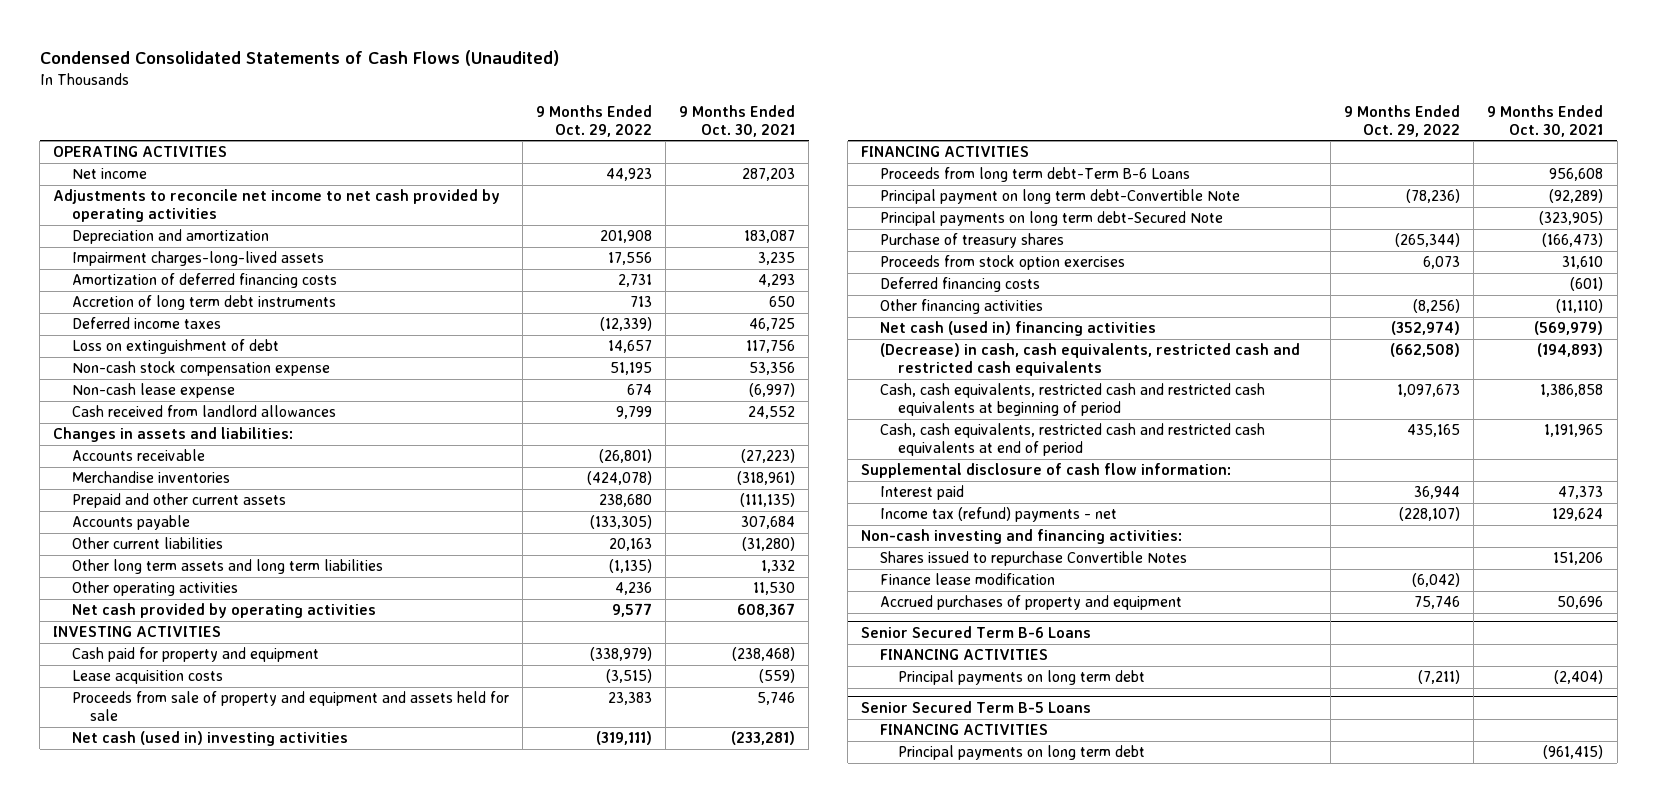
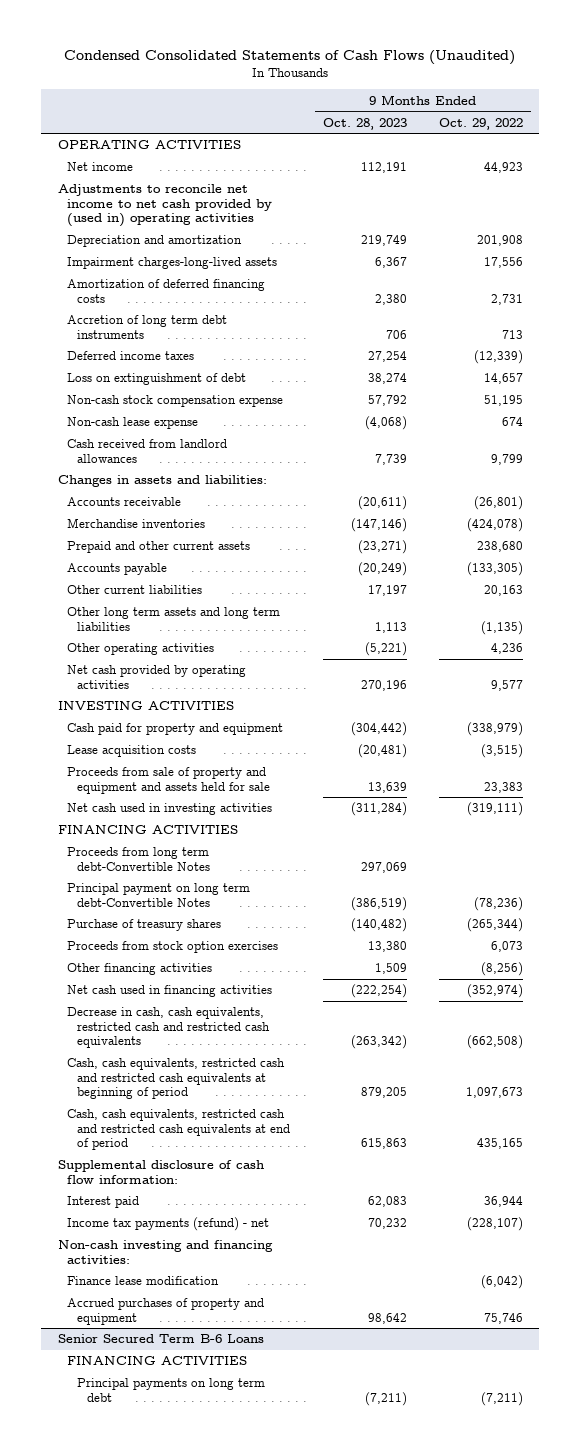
- | 9 Months Ended Oct. 29, 2022 | 9 Months Ended Oct. 30, 2021
+ | 9 Months Ended Oct. 28, 2023 | 9 Months Ended Oct. 29, 2022
- Adjustments to reconcile net income to net cash provided by operating activities
+ Adjustments to reconcile net income to net cash provided by (used in) operating activities
- Net cash (used in) investing activities | (319,111) | (233,281)
+ Net cash used in investing activities | (311,284) | (319,111)
- Proceeds from long term debt-Term B-6 Loans | | 956,608
- Principal payment on long term debt-Convertible Note | (78,236) | (92,289)
- Principal payments on long term debt-Secured Note | | (323,905)
+ Proceeds from long term debt-Convertible Notes | 297,069 |
+ Principal payment on long term debt-Convertible Notes | (386,519) | (78,236)
- Deferred financing costs | | (601)
- Net cash (used in) financing activities | (352,974) | (569,979)
- (Decrease) in cash, cash equivalents, restricted cash and restricted cash equivalents | (662,508) | (194,893)
+ Net cash used in financing activities | (222,254) | (352,974)
+ Decrease in cash, cash equivalents, restricted cash and restricted cash equivalents | (263,342) | (662,508)
- Income tax (refund) payments - net | (228,107) | 129,624
+ Income tax payments (refund) - net | 70,232 | (228,107)
- Shares issued to repurchase Convertible Notes | | 151,206
- Senior Secured Term B-5 Loans
- FINANCING ACTIVITIES
- Principal payments on long term debt | | (961,415)

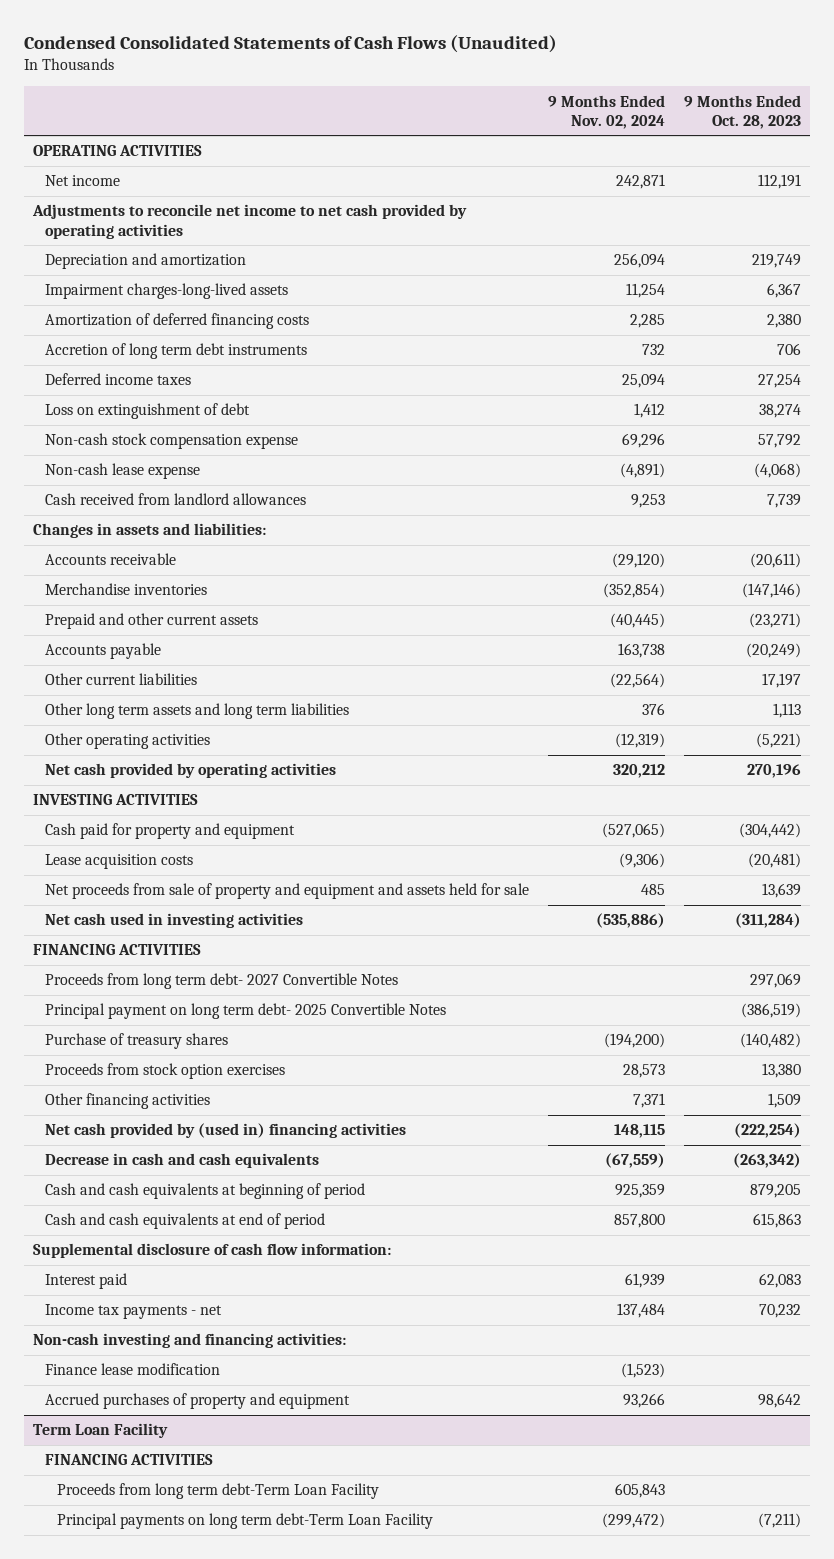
- | 9 Months Ended Oct. 28, 2023 | 9 Months Ended Oct. 29, 2022
+ | 9 Months Ended Nov. 02, 2024 | 9 Months Ended Oct. 28, 2023
- Adjustments to reconcile net income to net cash provided by (used in) operating activities
+ Adjustments to reconcile net income to net cash provided by operating activities
- Proceeds from sale of property and equipment and assets held for sale | 13,639 | 23,383
+ Net proceeds from sale of property and equipment and assets held for sale | 485 | 13,639
- Proceeds from long term debt-Convertible Notes | 297,069 |
- Principal payment on long term debt-Convertible Notes | (386,519) | (78,236)
+ Proceeds from long term debt- 2027 Convertible Notes | | 297,069
+ Principal payment on long term debt- 2025 Convertible Notes | | (386,519)
- Net cash used in financing activities | (222,254) | (352,974)
- Decrease in cash, cash equivalents, restricted cash and restricted cash equivalents | (263,342) | (662,508)
- Cash, cash equivalents, restricted cash and restricted cash equivalents at beginning of period | 879,205 | 1,097,673
- Cash, cash equivalents, restricted cash and restricted cash equivalents at end of period | 615,863 | 435,165
+ Net cash provided by (used in) financing activities | 148,115 | (222,254)
+ Decrease in cash and cash equivalents | (67,559) | (263,342)
+ Cash and cash equivalents at beginning of period | 925,359 | 879,205
+ Cash and cash equivalents at end of period | 857,800 | 615,863
- Income tax payments (refund) - net | 70,232 | (228,107)
+ Income tax payments - net | 137,484 | 70,232
- Senior Secured Term B-6 Loans
+ Term Loan Facility
- Principal payments on long term debt | (7,211) | (7,211)
+ Proceeds from long term debt-Term Loan Facility | 605,843 |
+ Principal payments on long term debt-Term Loan Facility | (299,472) | (7,211)

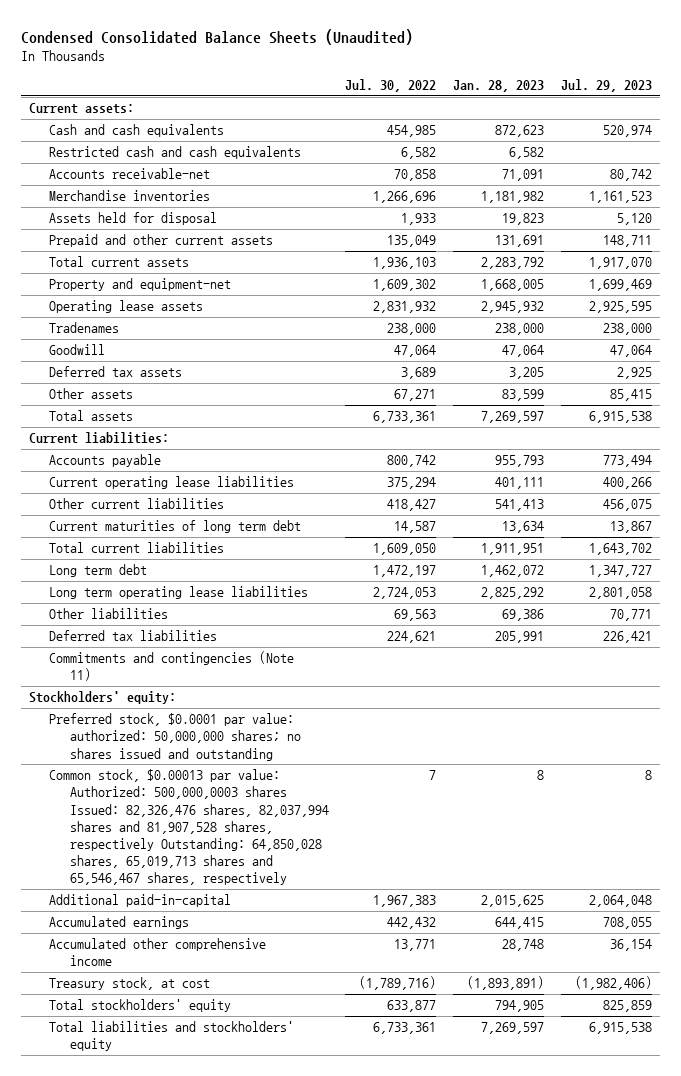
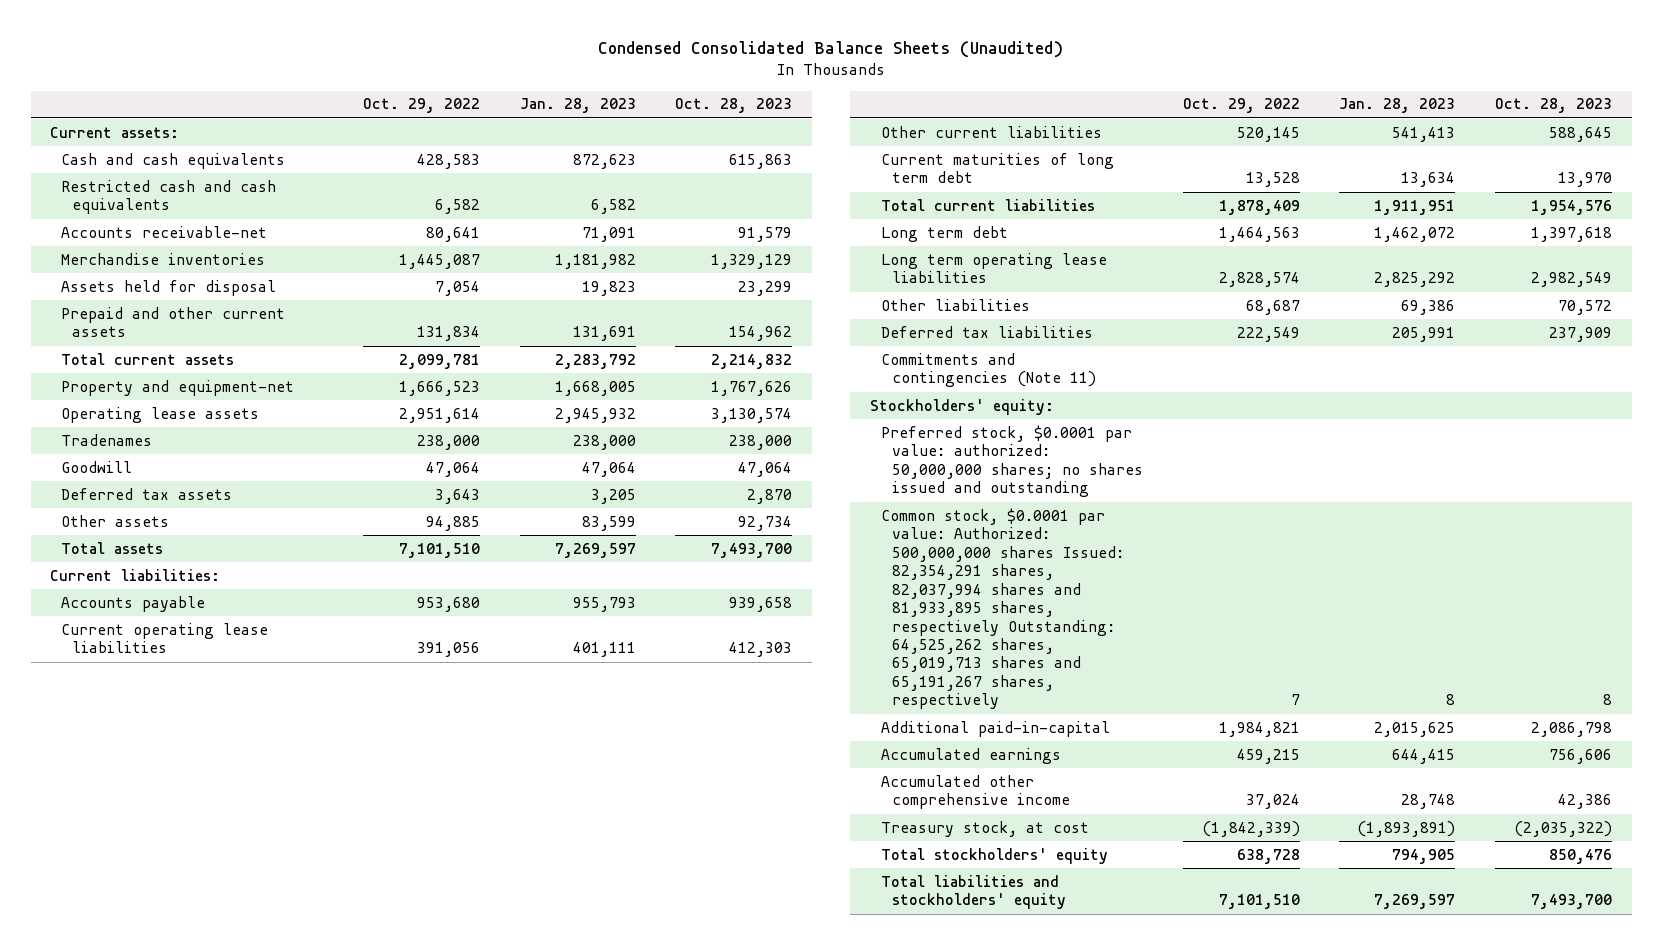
- | Jul. 30, 2022 | Jan. 28, 2023 | Jul. 29, 2023
+ | Oct. 29, 2022 | Jan. 28, 2023 | Oct. 28, 2023
- Common stock, $0.00013 par value: Authorized: 500,000,0003 shares Issued: 82,326,476 shares, 82,037,994 shares and 81,907,528 shares, respectively Outstanding: 64,850,028 shares, 65,019,713 shares and 65,546,467 shares, respectively | 7 | 8 | 8
+ Common stock, $0.0001 par value: Authorized: 500,000,000 shares Issued: 82,354,291 shares, 82,037,994 shares and 81,933,895 shares, respectively Outstanding: 64,525,262 shares, 65,019,713 shares and 65,191,267 shares, respectively | 7 | 8 | 8

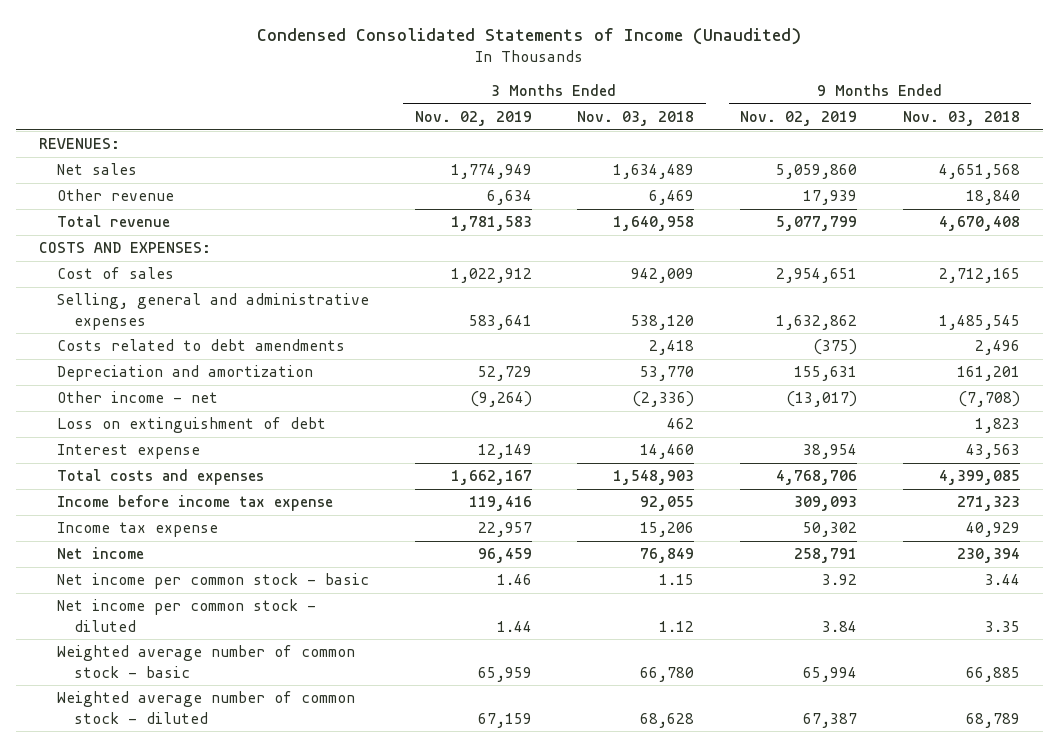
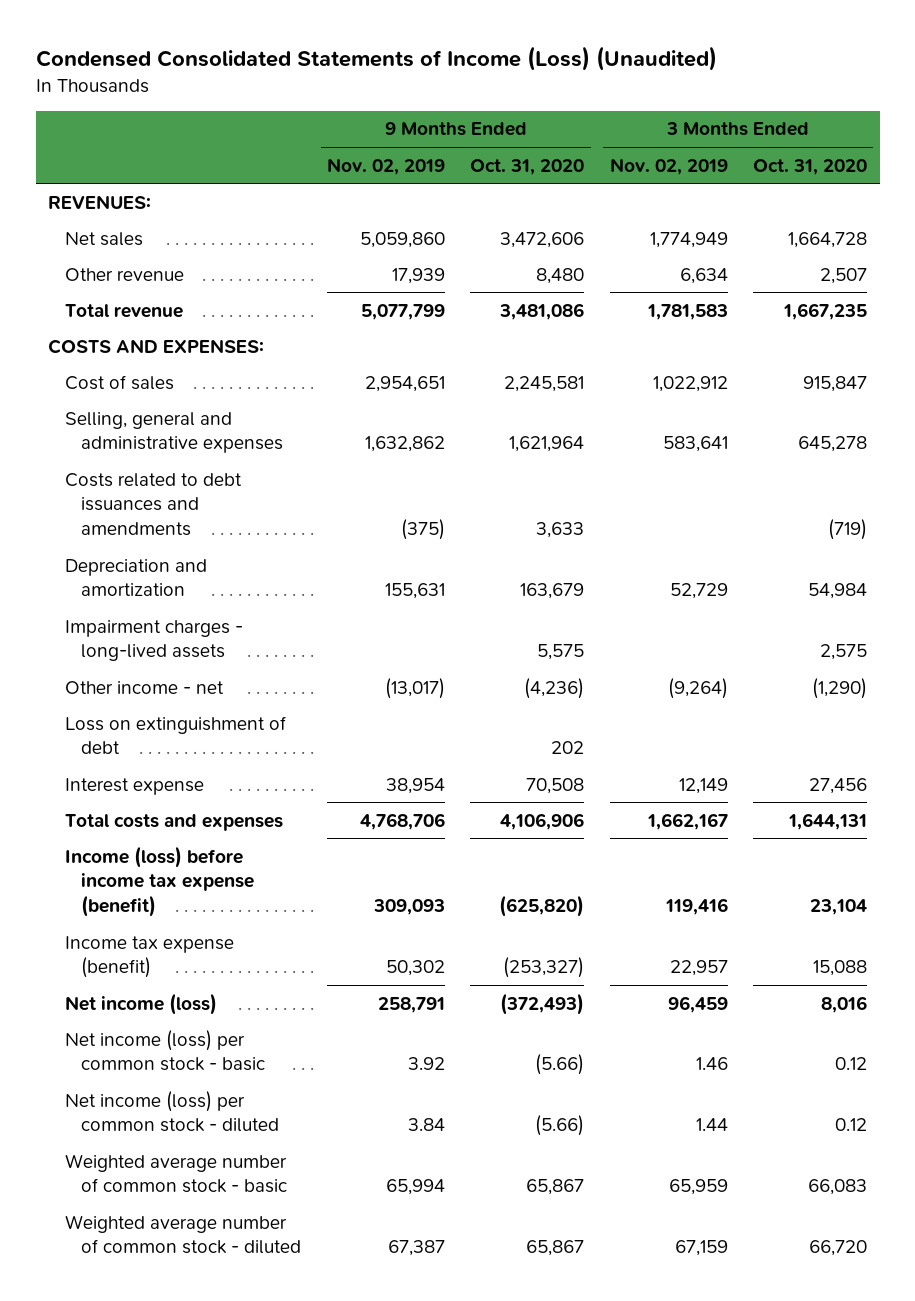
- Condensed Consolidated Statements of Income (Unaudited)
+ Condensed Consolidated Statements of Income (Loss) (Unaudited)
- | 3 Months Ended Nov. 02, 2019 | 3 Months Ended Nov. 03, 2018 | 9 Months Ended Nov. 02, 2019 | 9 Months Ended Nov. 03, 2018
+ | 9 Months Ended Nov. 02, 2019 | 9 Months Ended Oct. 31, 2020 | 3 Months Ended Nov. 02, 2019 | 3 Months Ended Oct. 31, 2020
- Costs related to debt amendments | | 2,418 | (375) | 2,496
+ Costs related to debt issuances and amendments | (375) | 3,633 | | (719)
+ Impairment charges - long-lived assets | | 5,575 | | 2,575
- Income before income tax expense | 119,416 | 92,055 | 309,093 | 271,323
- Income tax expense | 22,957 | 15,206 | 50,302 | 40,929
- Net income | 96,459 | 76,849 | 258,791 | 230,394
- Net income per common stock - basic | 1.46 | 1.15 | 3.92 | 3.44
- Net income per common stock - diluted | 1.44 | 1.12 | 3.84 | 3.35
+ Income (loss) before income tax expense (benefit) | 309,093 | (625,820) | 119,416 | 23,104
+ Income tax expense (benefit) | 50,302 | (253,327) | 22,957 | 15,088
+ Net income (loss) | 258,791 | (372,493) | 96,459 | 8,016
+ Net income (loss) per common stock - basic | 3.92 | (5.66) | 1.46 | 0.12
+ Net income (loss) per common stock - diluted | 3.84 | (5.66) | 1.44 | 0.12

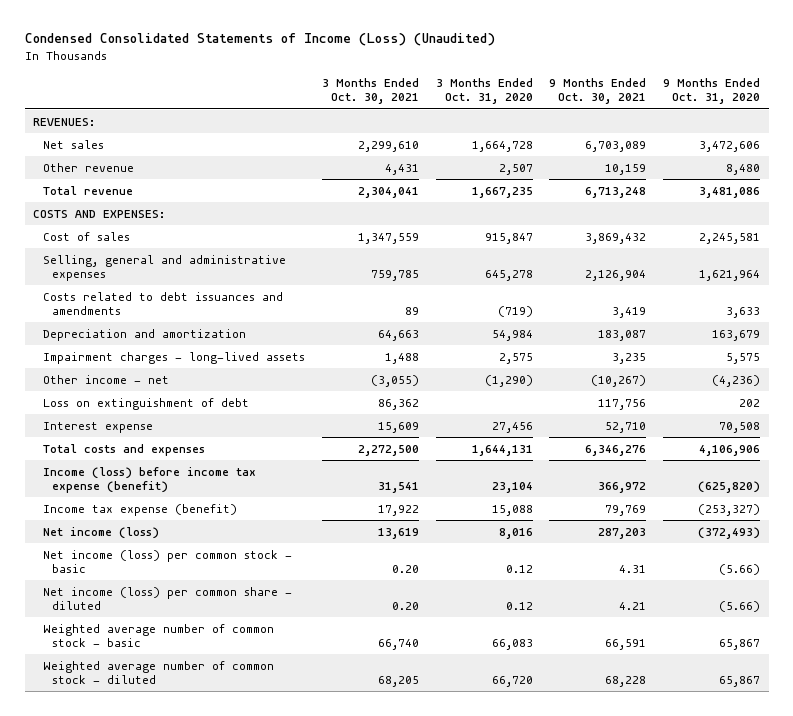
- | 9 Months Ended Nov. 02, 2019 | 9 Months Ended Oct. 31, 2020 | 3 Months Ended Nov. 02, 2019 | 3 Months Ended Oct. 31, 2020
+ | 3 Months Ended Oct. 30, 2021 | 3 Months Ended Oct. 31, 2020 | 9 Months Ended Oct. 30, 2021 | 9 Months Ended Oct. 31, 2020
- Net income (loss) per common stock - diluted | 3.84 | (5.66) | 1.44 | 0.12
+ Net income (loss) per common share - diluted | 0.20 | 0.12 | 4.21 | (5.66)

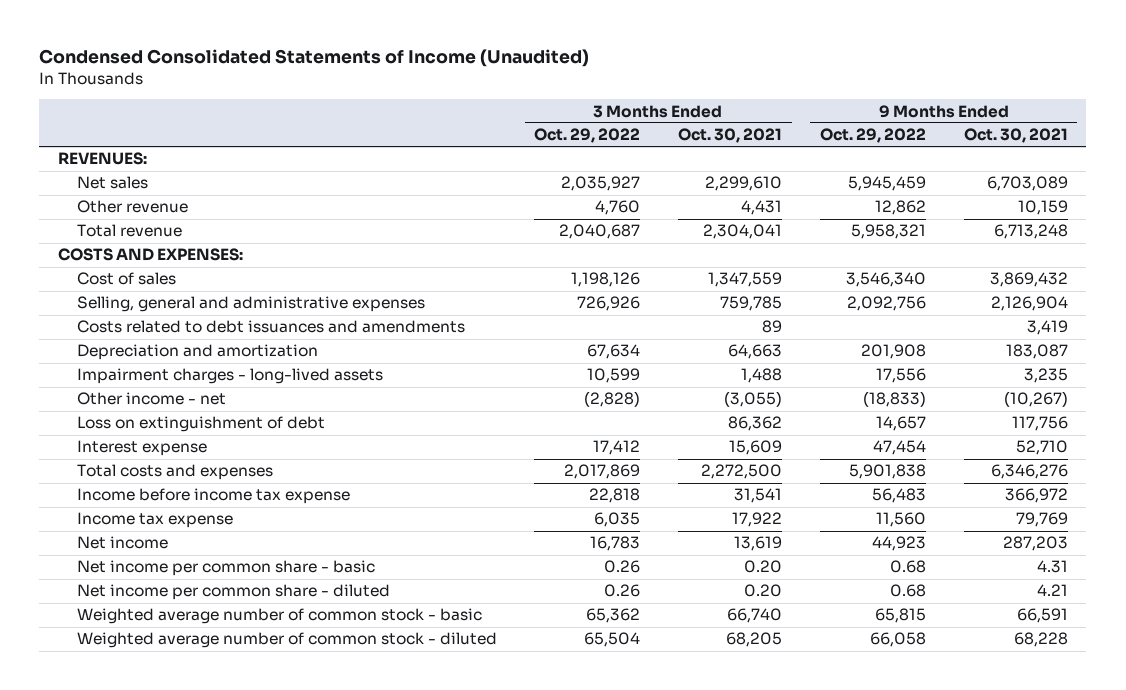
- Condensed Consolidated Statements of Income (Loss) (Unaudited)
+ Condensed Consolidated Statements of Income (Unaudited)
- | 3 Months Ended Oct. 30, 2021 | 3 Months Ended Oct. 31, 2020 | 9 Months Ended Oct. 30, 2021 | 9 Months Ended Oct. 31, 2020
+ | 3 Months Ended Oct. 29, 2022 | 3 Months Ended Oct. 30, 2021 | 9 Months Ended Oct. 29, 2022 | 9 Months Ended Oct. 30, 2021
- Income (loss) before income tax expense (benefit) | 31,541 | 23,104 | 366,972 | (625,820)
- Income tax expense (benefit) | 17,922 | 15,088 | 79,769 | (253,327)
- Net income (loss) | 13,619 | 8,016 | 287,203 | (372,493)
- Net income (loss) per common stock - basic | 0.20 | 0.12 | 4.31 | (5.66)
- Net income (loss) per common share - diluted | 0.20 | 0.12 | 4.21 | (5.66)
+ Income before income tax expense | 22,818 | 31,541 | 56,483 | 366,972
+ Income tax expense | 6,035 | 17,922 | 11,560 | 79,769
+ Net income | 16,783 | 13,619 | 44,923 | 287,203
+ Net income per common share - basic | 0.26 | 0.20 | 0.68 | 4.31
+ Net income per common share - diluted | 0.26 | 0.20 | 0.68 | 4.21

